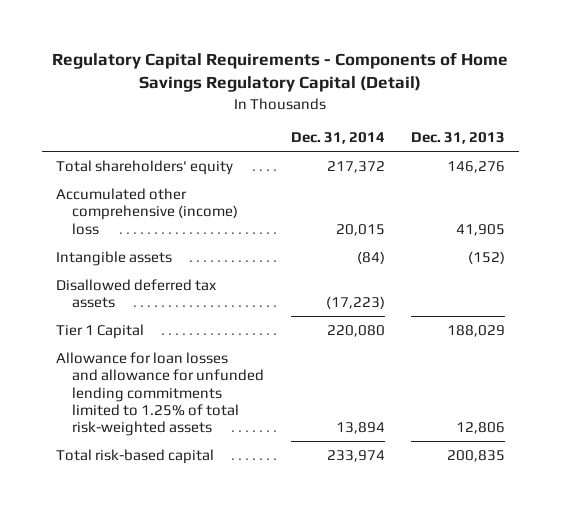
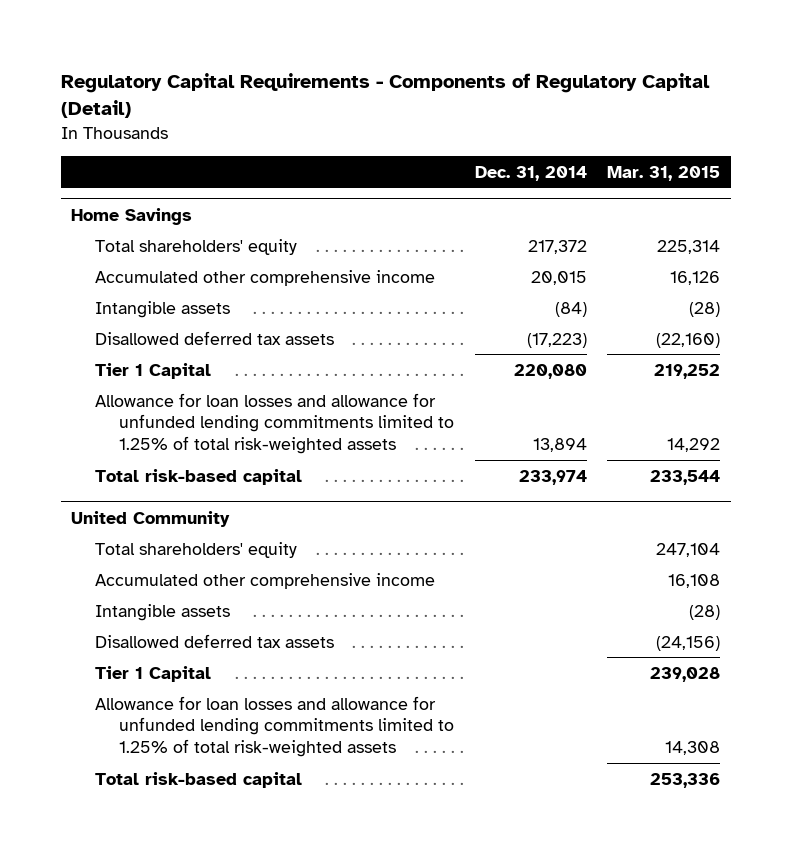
- Regulatory Capital Requirements - Components of Home Savings Regulatory Capital (Detail)
+ Regulatory Capital Requirements - Components of Regulatory Capital (Detail)
- | Dec. 31, 2014 | Dec. 31, 2013
+ | Dec. 31, 2014 | Mar. 31, 2015
+ Home Savings
- Accumulated other comprehensive (income) loss | 20,015 | 41,905
+ Accumulated other comprehensive income | 20,015 | 16,126
+ United Community
+ Total shareholders' equity | | 247,104
+ Accumulated other comprehensive income | | 16,108
+ Intangible assets | | (28)
+ Disallowed deferred tax assets | | (24,156)
+ Tier 1 Capital | | 239,028
+ Allowance for loan losses and allowance for unfunded lending commitments limited to 1.25% of total risk-weighted assets | | 14,308
+ Total risk-based capital | | 253,336

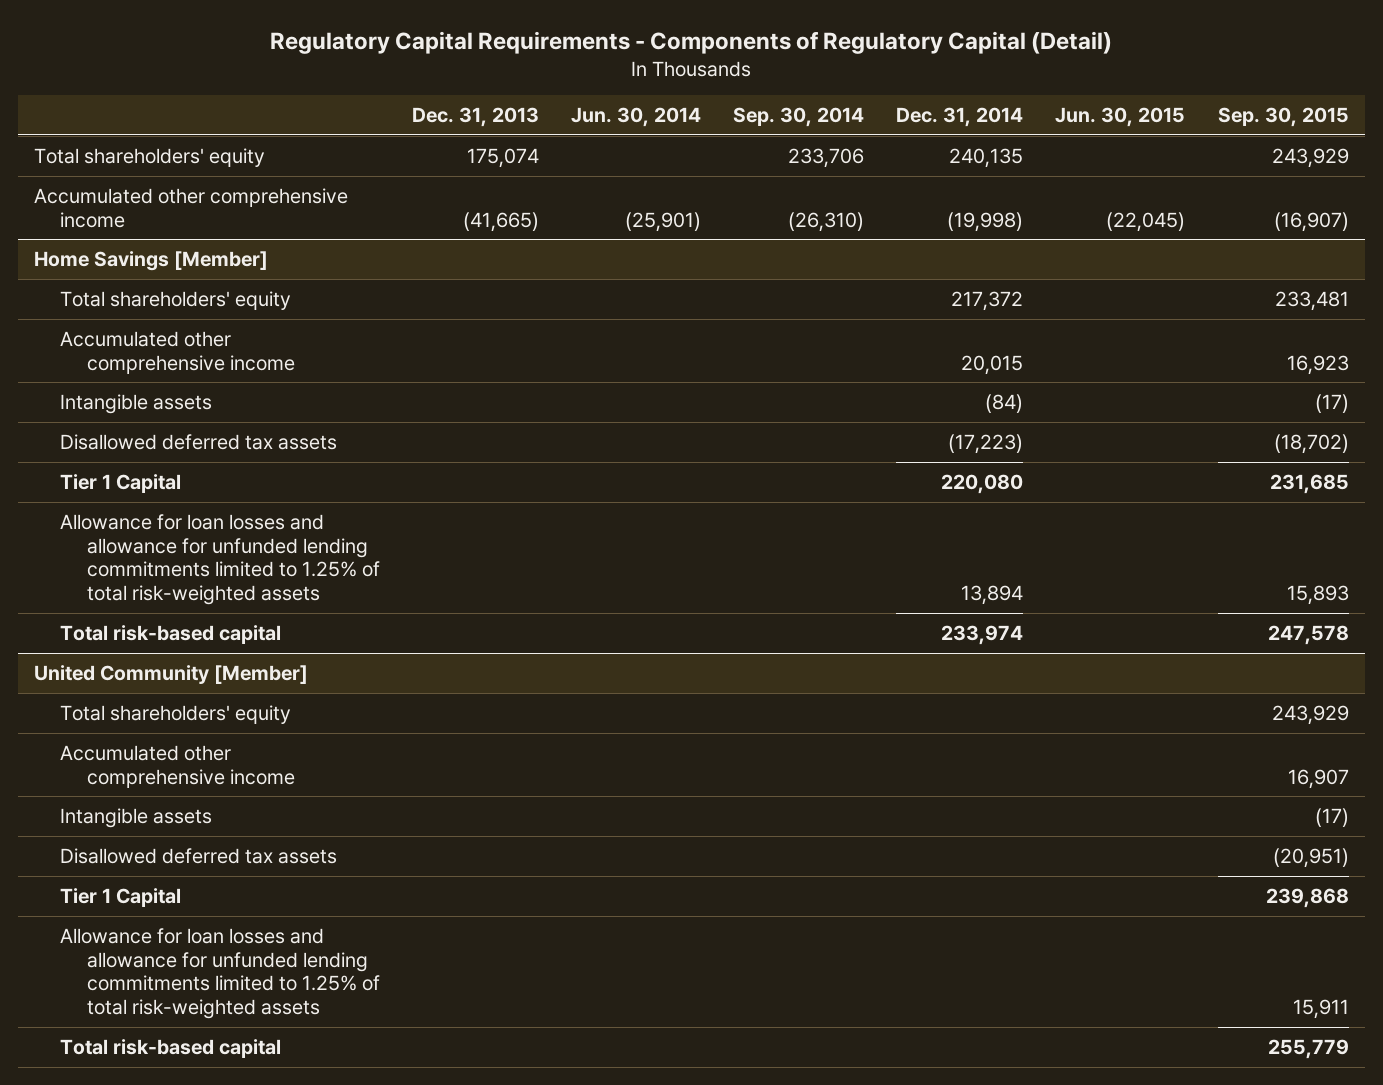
- | Dec. 31, 2014 | Mar. 31, 2015
+ | Dec. 31, 2013 | Jun. 30, 2014 | Sep. 30, 2014 | Dec. 31, 2014 | Jun. 30, 2015 | Sep. 30, 2015
- Home Savings
+ Total shareholders' equity | 175,074 | | 233,706 | 240,135 | | 243,929
+ Accumulated other comprehensive income | (41,665) | (25,901) | (26,310) | (19,998) | (22,045) | (16,907)
+ Home Savings [Member]
- United Community
+ United Community [Member]

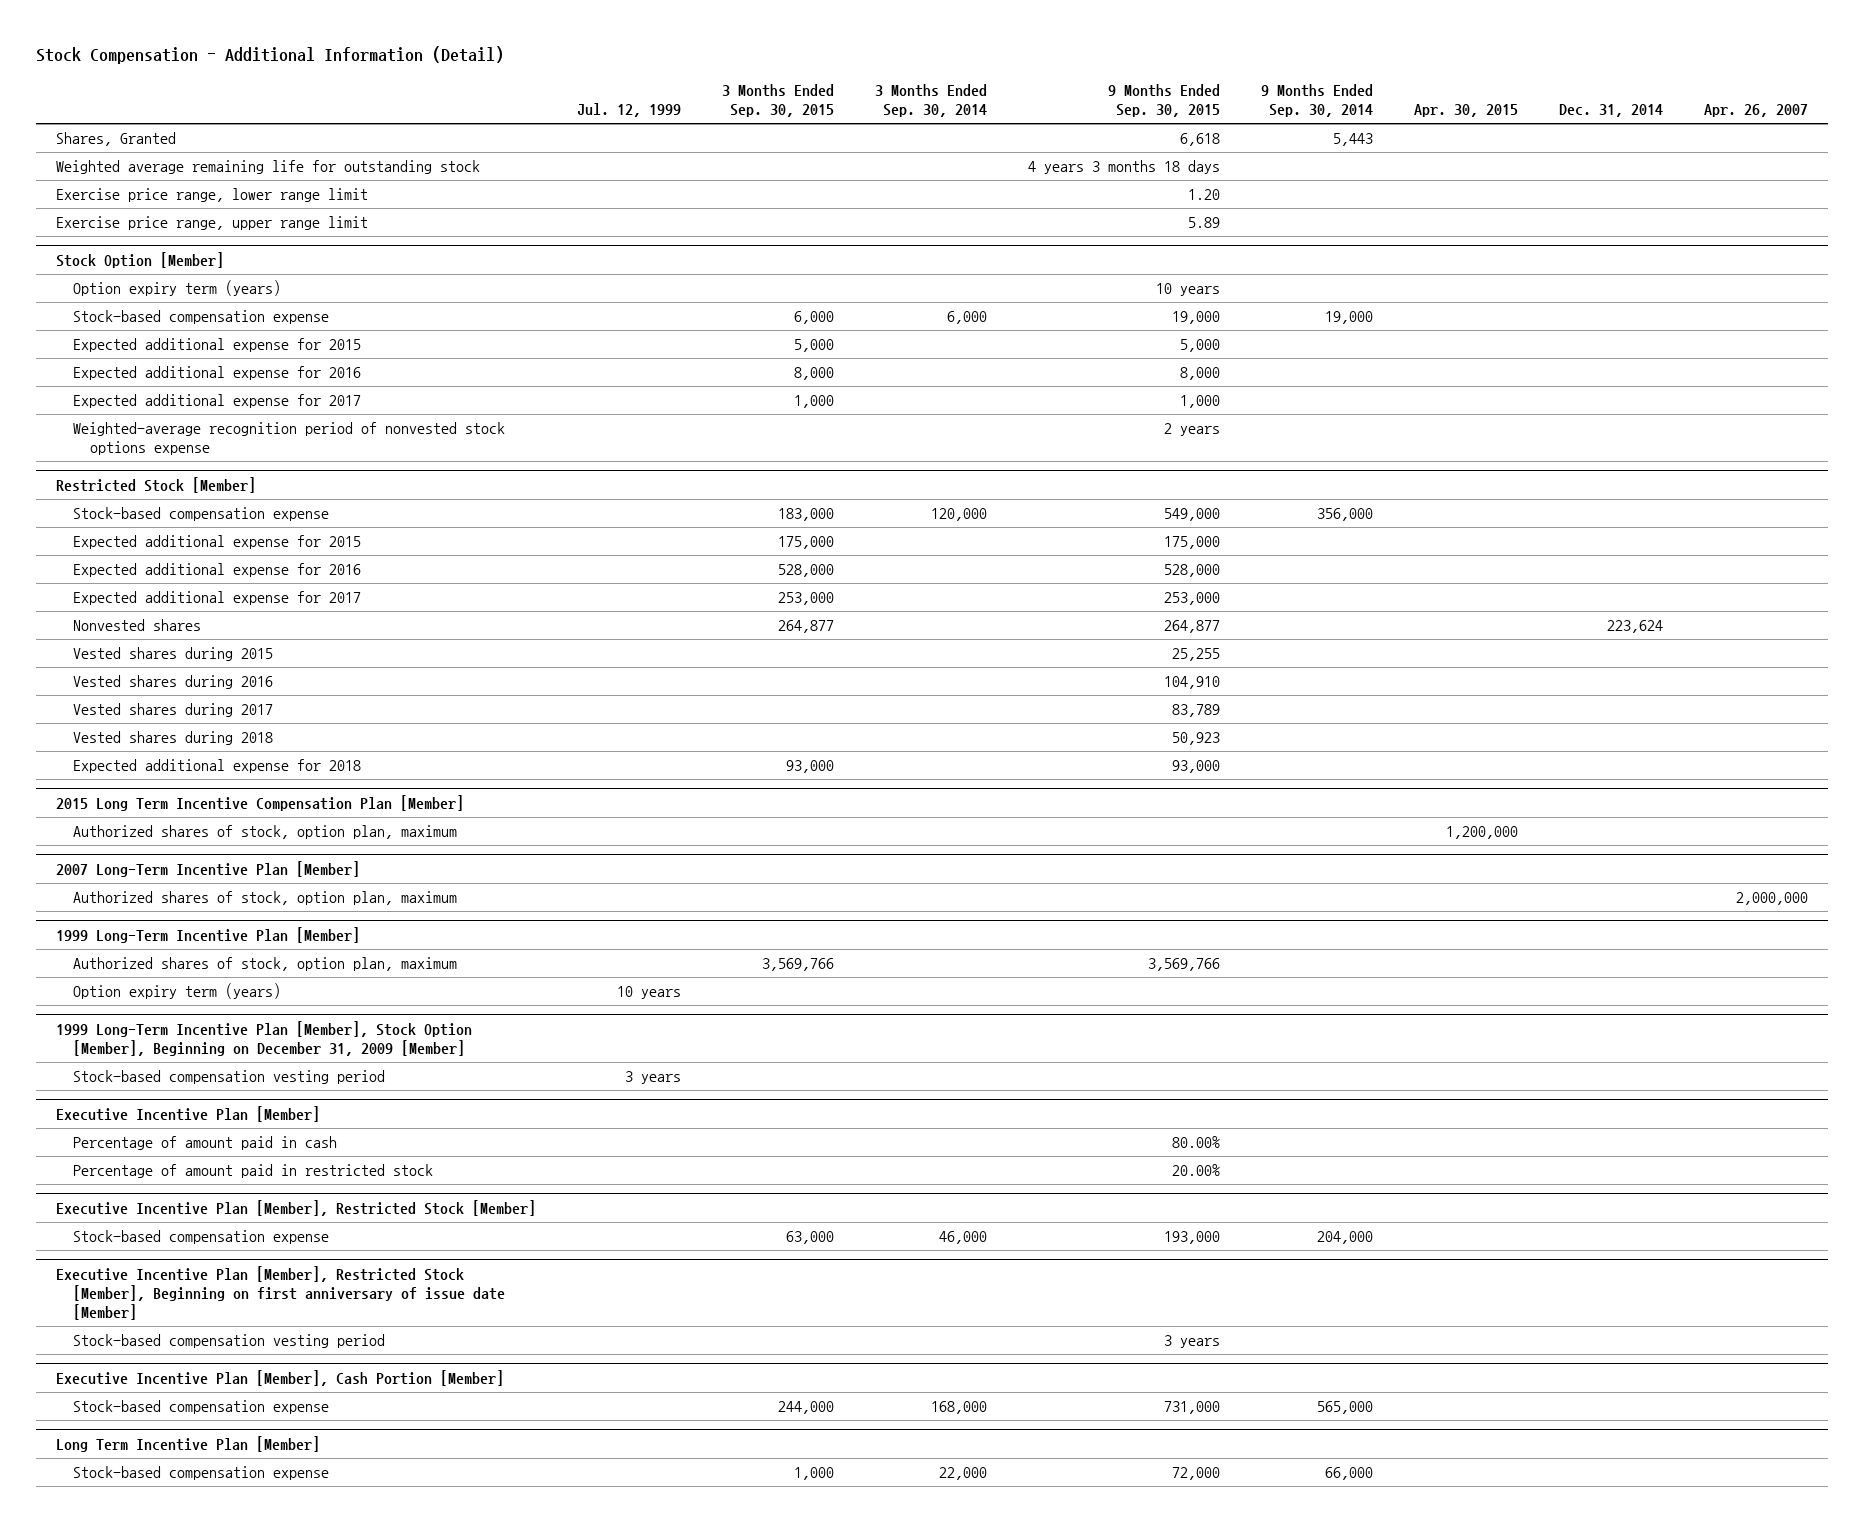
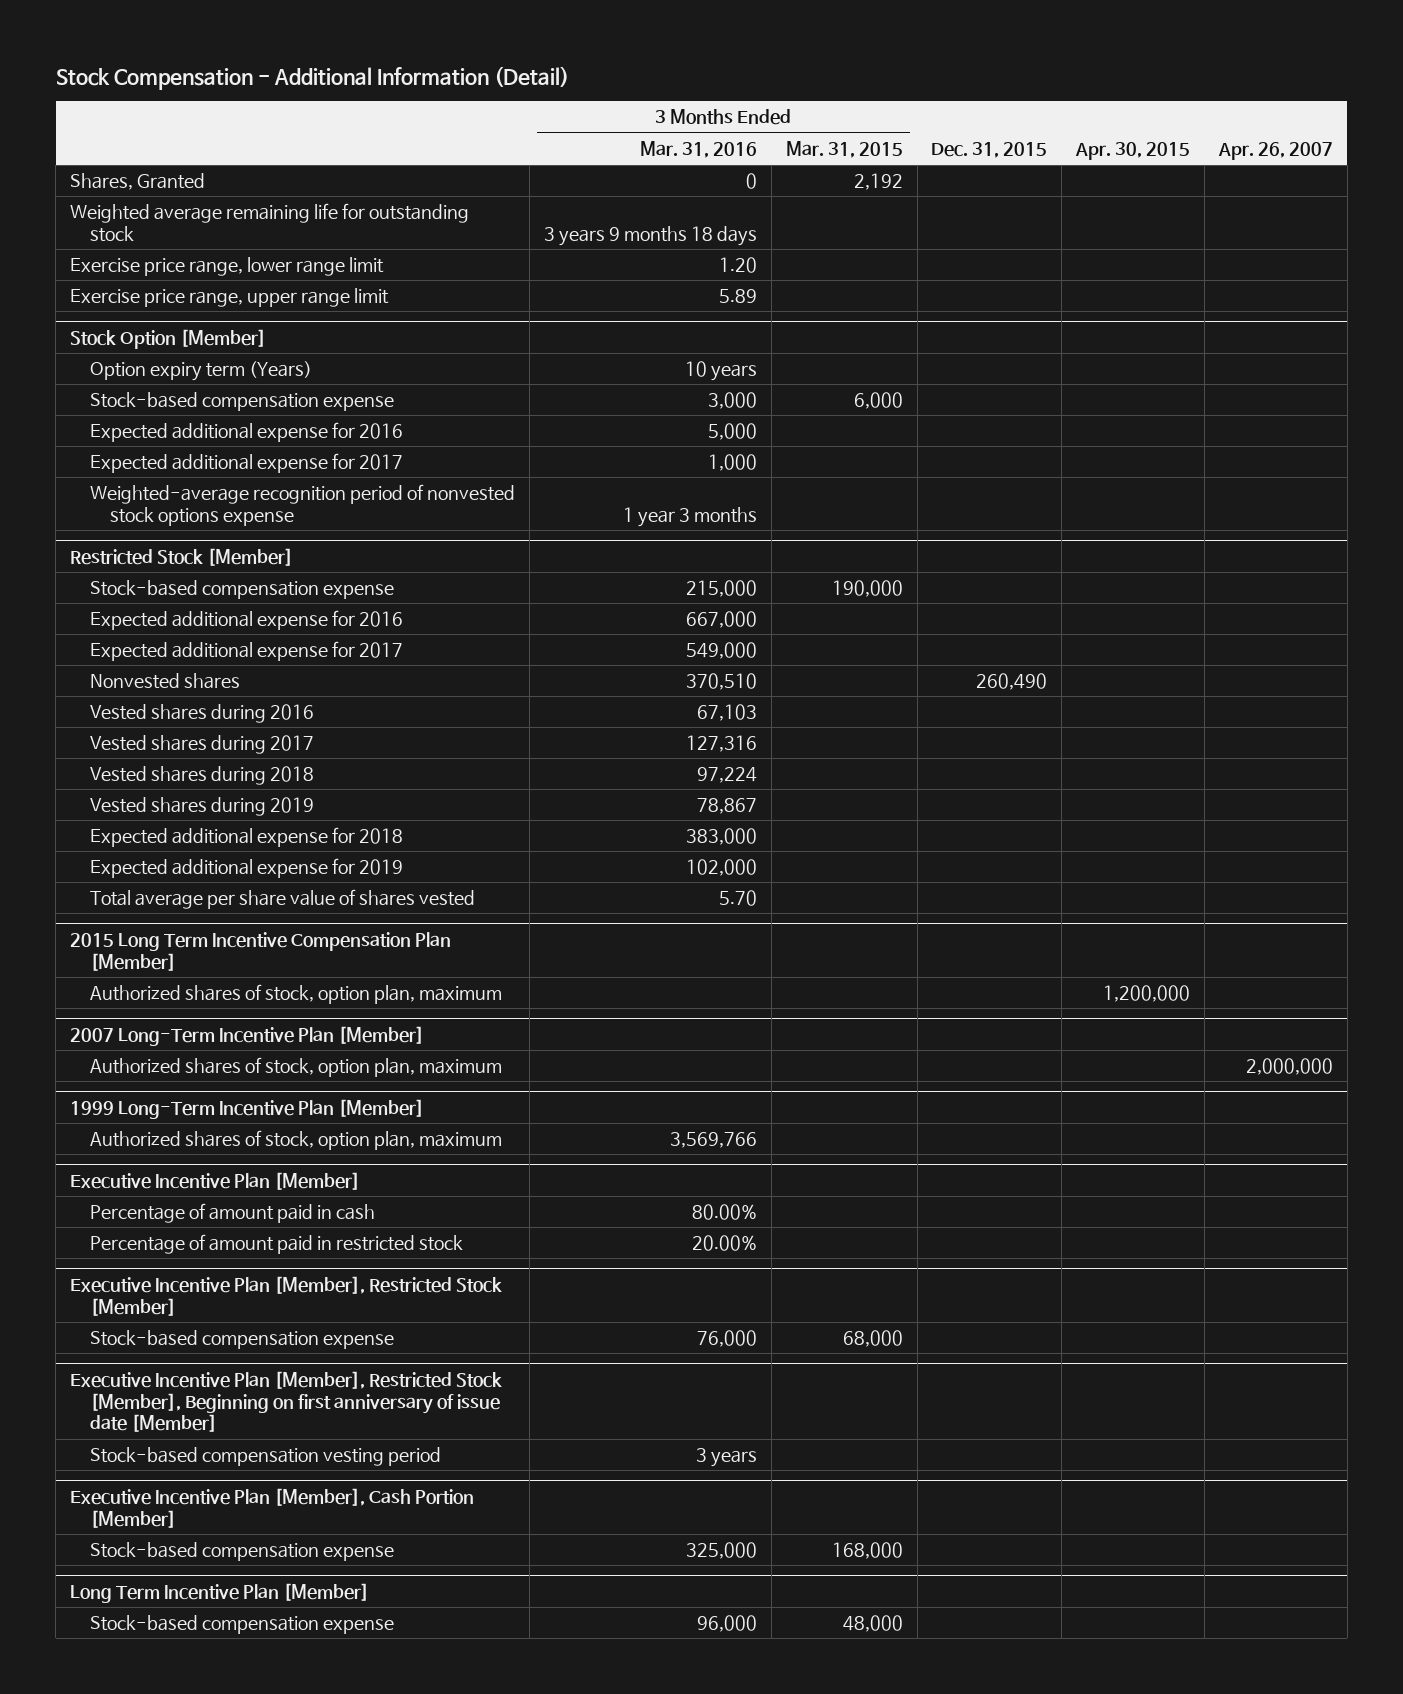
- | Jul. 12, 1999 | 3 Months Ended Sep. 30, 2015 | 3 Months Ended Sep. 30, 2014 | 9 Months Ended Sep. 30, 2015 | 9 Months Ended Sep. 30, 2014 | Apr. 30, 2015 | Dec. 31, 2014 | Apr. 26, 2007
+ | 3 Months Ended Mar. 31, 2016 | 3 Months Ended Mar. 31, 2015 | Dec. 31, 2015 | Apr. 30, 2015 | Apr. 26, 2007
@ Stock Option [Member]
- Option expiry term (years) | | | | 10 years | | | |
+ Option expiry term (Years) | 10 years | | | |
- Expected additional expense for 2015 | | 5,000 | | 5,000 | | | |
@ Restricted Stock [Member]
- Expected additional expense for 2015 | | 175,000 | | 175,000 | | | |
- Vested shares during 2015 | | | | 25,255 | | | |
+ Vested shares during 2019 | 78,867 | | | |
+ Expected additional expense for 2019 | 102,000 | | | |
+ Total average per share value of shares vested | 5.70 | | | |
@ 1999 Long-Term Incentive Plan [Member]
- Option expiry term (years) | 10 years | | | | | | |
- 1999 Long-Term Incentive Plan [Member], Stock Option [Member], Beginning on December 31, 2009 [Member]
- Stock-based compensation vesting period | 3 years | | | | | | |

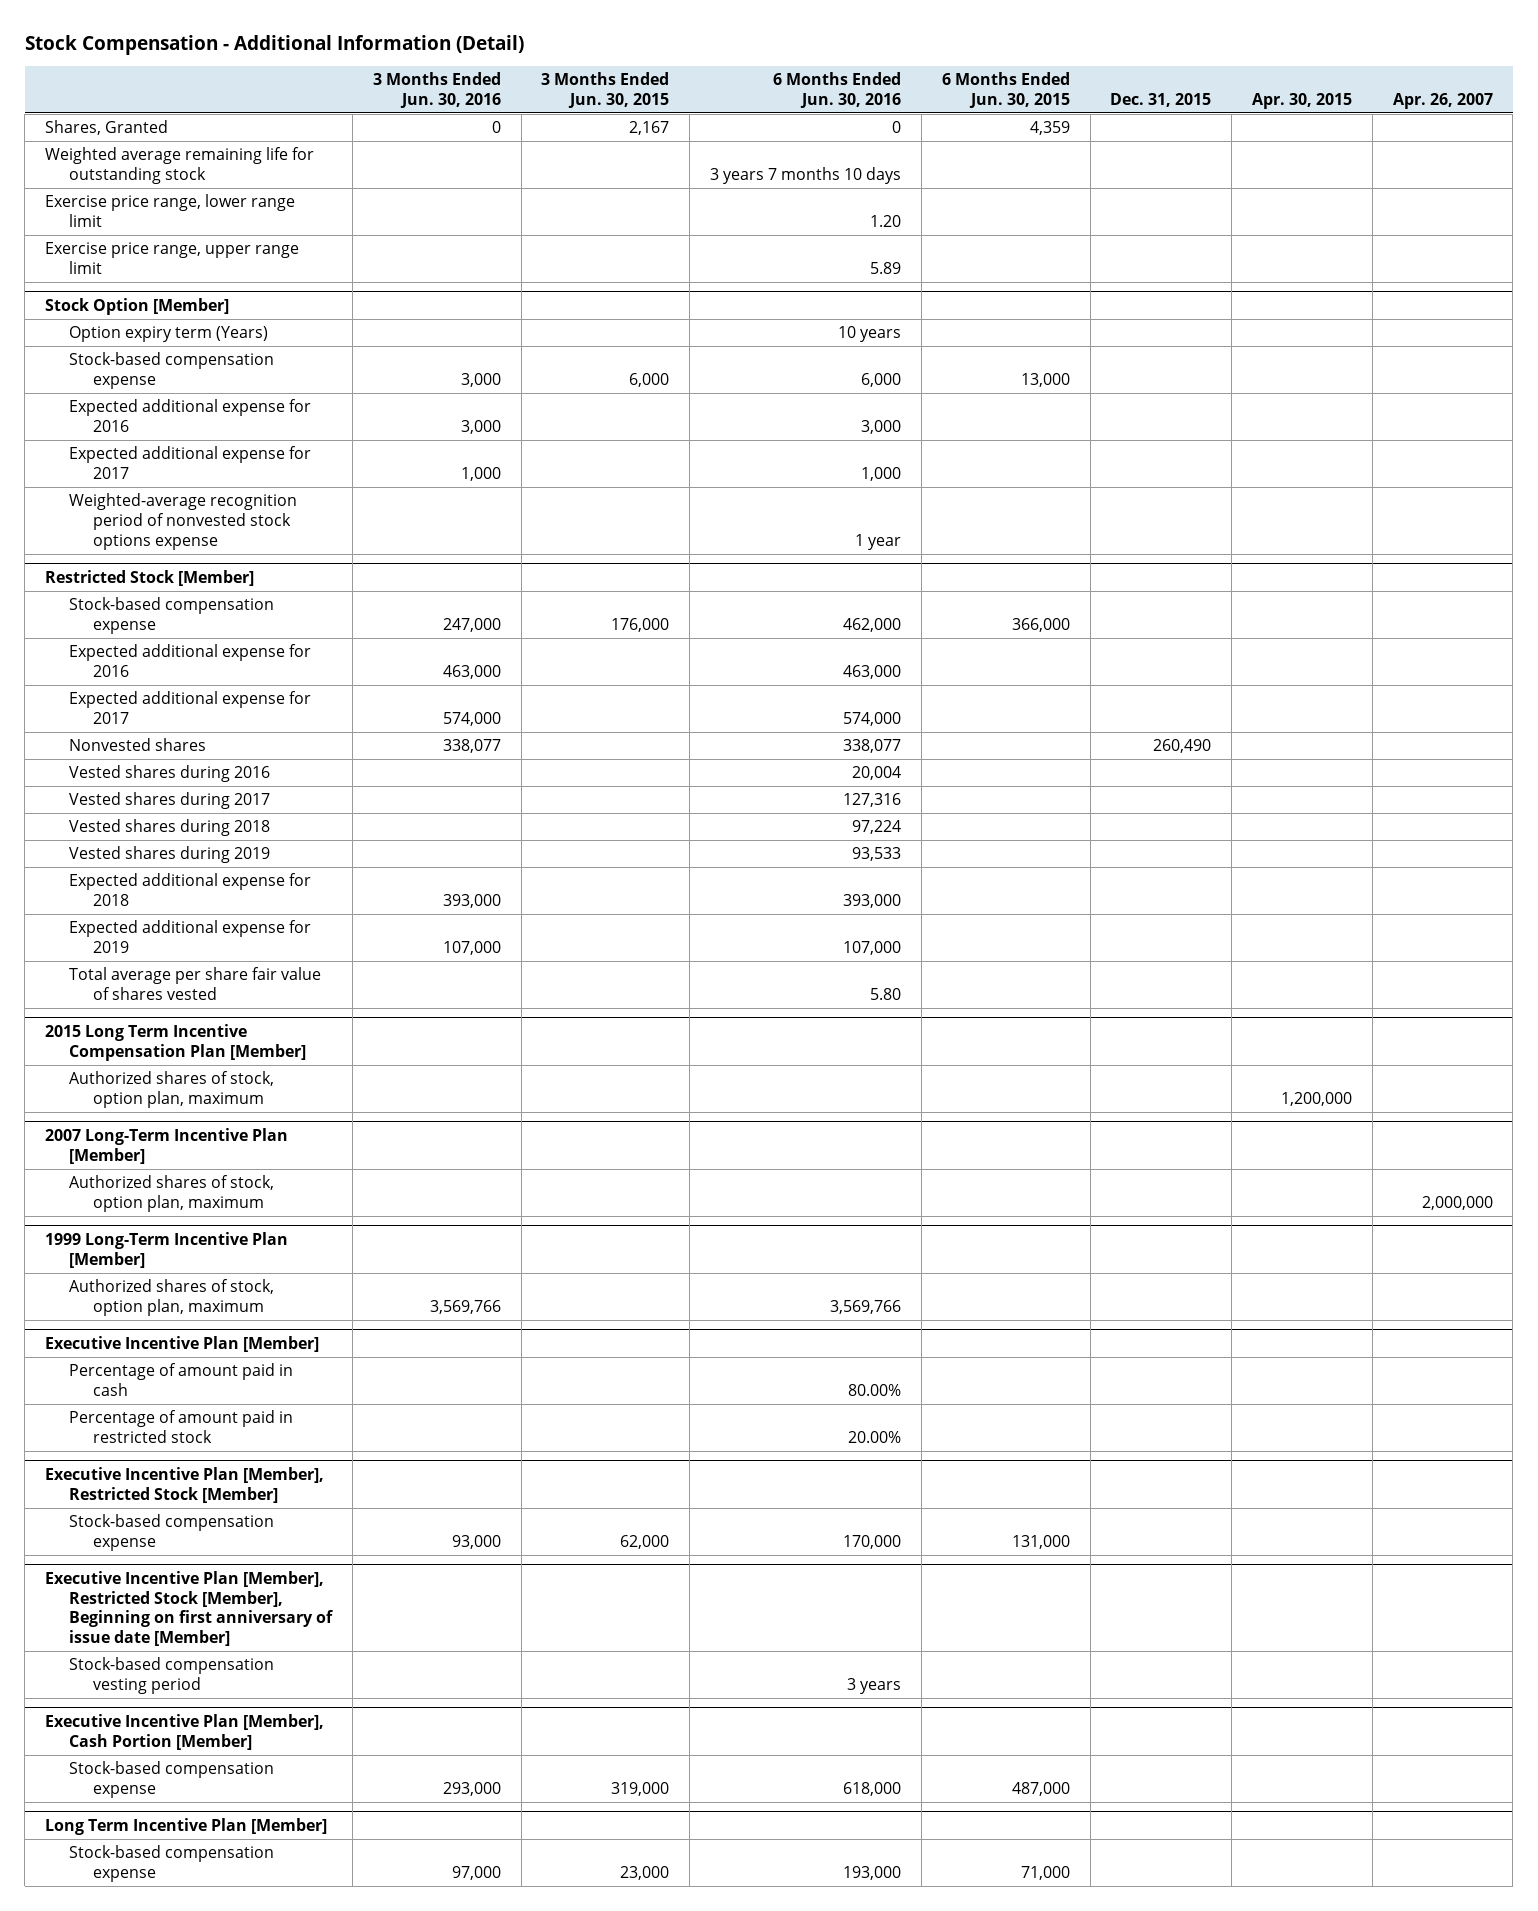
- | 3 Months Ended Mar. 31, 2016 | 3 Months Ended Mar. 31, 2015 | Dec. 31, 2015 | Apr. 30, 2015 | Apr. 26, 2007
+ | 3 Months Ended Jun. 30, 2016 | 3 Months Ended Jun. 30, 2015 | 6 Months Ended Jun. 30, 2016 | 6 Months Ended Jun. 30, 2015 | Dec. 31, 2015 | Apr. 30, 2015 | Apr. 26, 2007
@ Restricted Stock [Member]
- Total average per share value of shares vested | 5.70 | | | |
+ Total average per share fair value of shares vested | | | 5.80 | | | |

